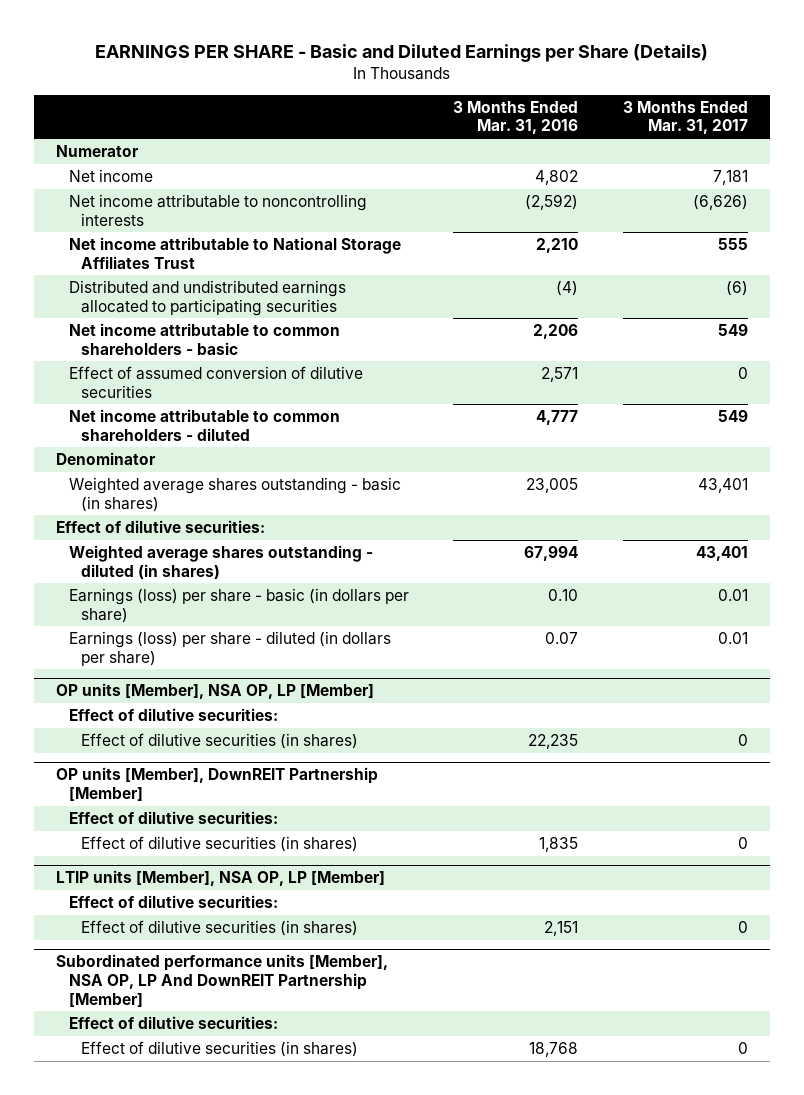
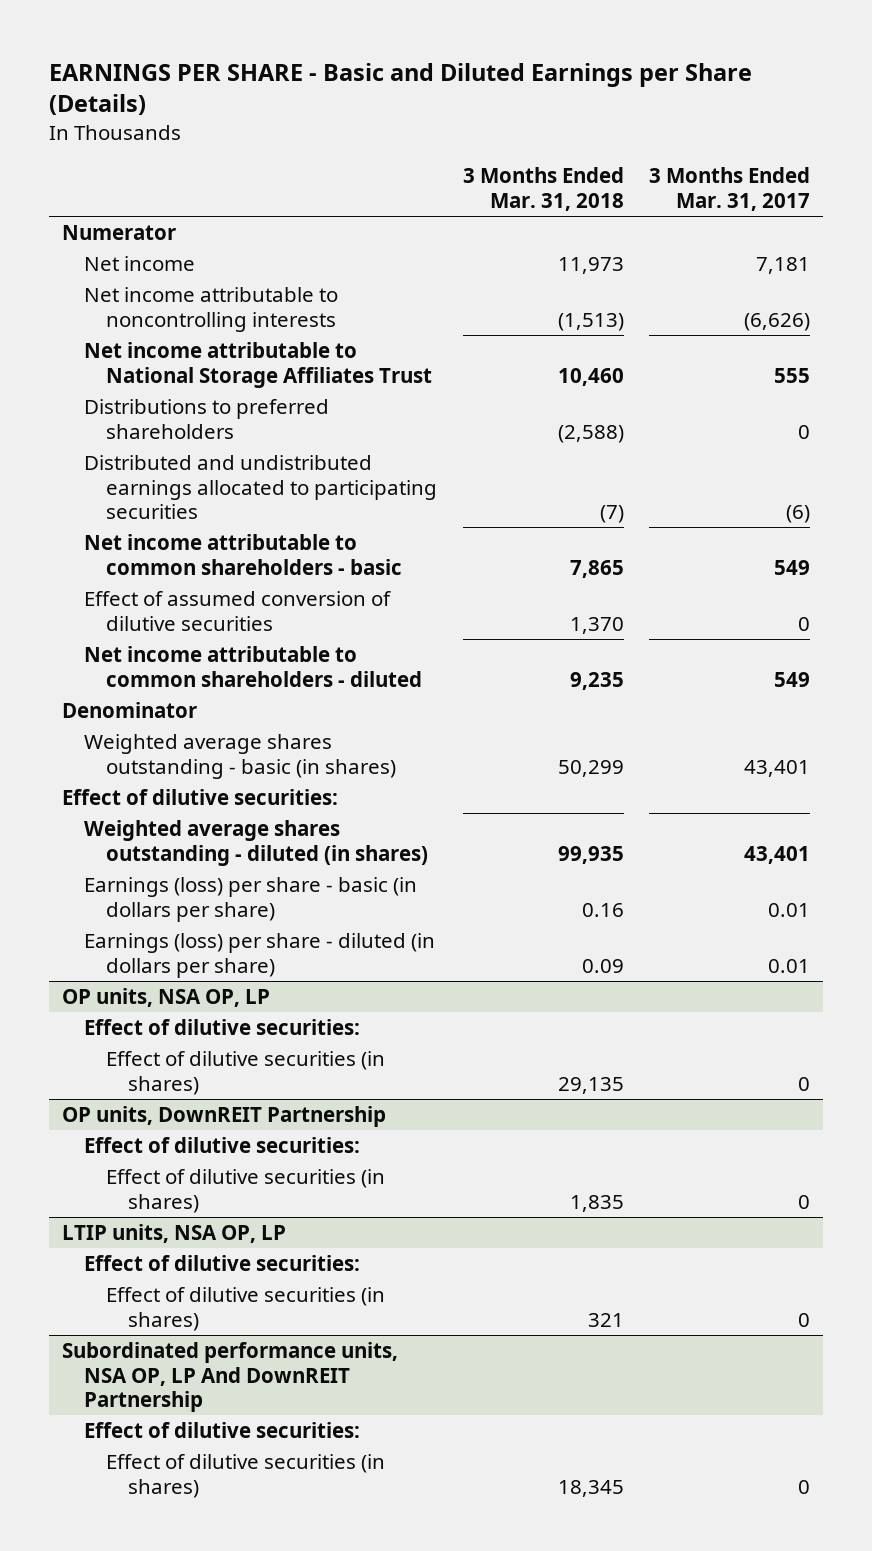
- | 3 Months Ended Mar. 31, 2016 | 3 Months Ended Mar. 31, 2017
+ | 3 Months Ended Mar. 31, 2018 | 3 Months Ended Mar. 31, 2017
+ Distributions to preferred shareholders | (2,588) | 0
- OP units [Member], NSA OP, LP [Member]
+ OP units, NSA OP, LP
- OP units [Member], DownREIT Partnership [Member]
+ OP units, DownREIT Partnership
- LTIP units [Member], NSA OP, LP [Member]
+ LTIP units, NSA OP, LP
- Subordinated performance units [Member], NSA OP, LP And DownREIT Partnership [Member]
+ Subordinated performance units, NSA OP, LP And DownREIT Partnership

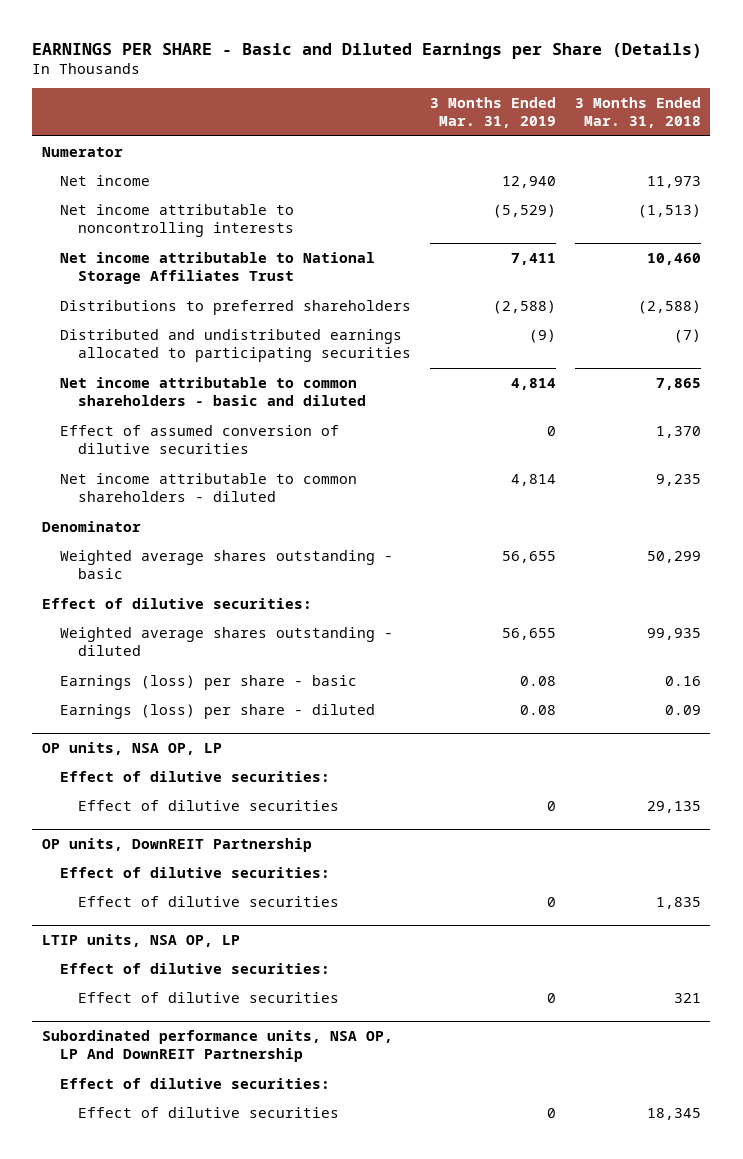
- | 3 Months Ended Mar. 31, 2018 | 3 Months Ended Mar. 31, 2017
+ | 3 Months Ended Mar. 31, 2019 | 3 Months Ended Mar. 31, 2018
- Net income attributable to common shareholders - basic | 7,865 | 549
+ Net income attributable to common shareholders - basic and diluted | 4,814 | 7,865
- Weighted average shares outstanding - basic (in shares) | 50,299 | 43,401
+ Weighted average shares outstanding - basic | 56,655 | 50,299
- Weighted average shares outstanding - diluted (in shares) | 99,935 | 43,401
- Earnings (loss) per share - basic (in dollars per share) | 0.16 | 0.01
- Earnings (loss) per share - diluted (in dollars per share) | 0.09 | 0.01
+ Weighted average shares outstanding - diluted | 56,655 | 99,935
+ Earnings (loss) per share - basic | 0.08 | 0.16
+ Earnings (loss) per share - diluted | 0.08 | 0.09
@ OP units, NSA OP, LP
- Effect of dilutive securities (in shares) | 29,135 | 0
+ Effect of dilutive securities | 0 | 29,135
@ OP units, DownREIT Partnership
- Effect of dilutive securities (in shares) | 1,835 | 0
+ Effect of dilutive securities | 0 | 1,835
@ LTIP units, NSA OP, LP
- Effect of dilutive securities (in shares) | 321 | 0
+ Effect of dilutive securities | 0 | 321
@ Subordinated performance units, NSA OP, LP And DownREIT Partnership
- Effect of dilutive securities (in shares) | 18,345 | 0
+ Effect of dilutive securities | 0 | 18,345

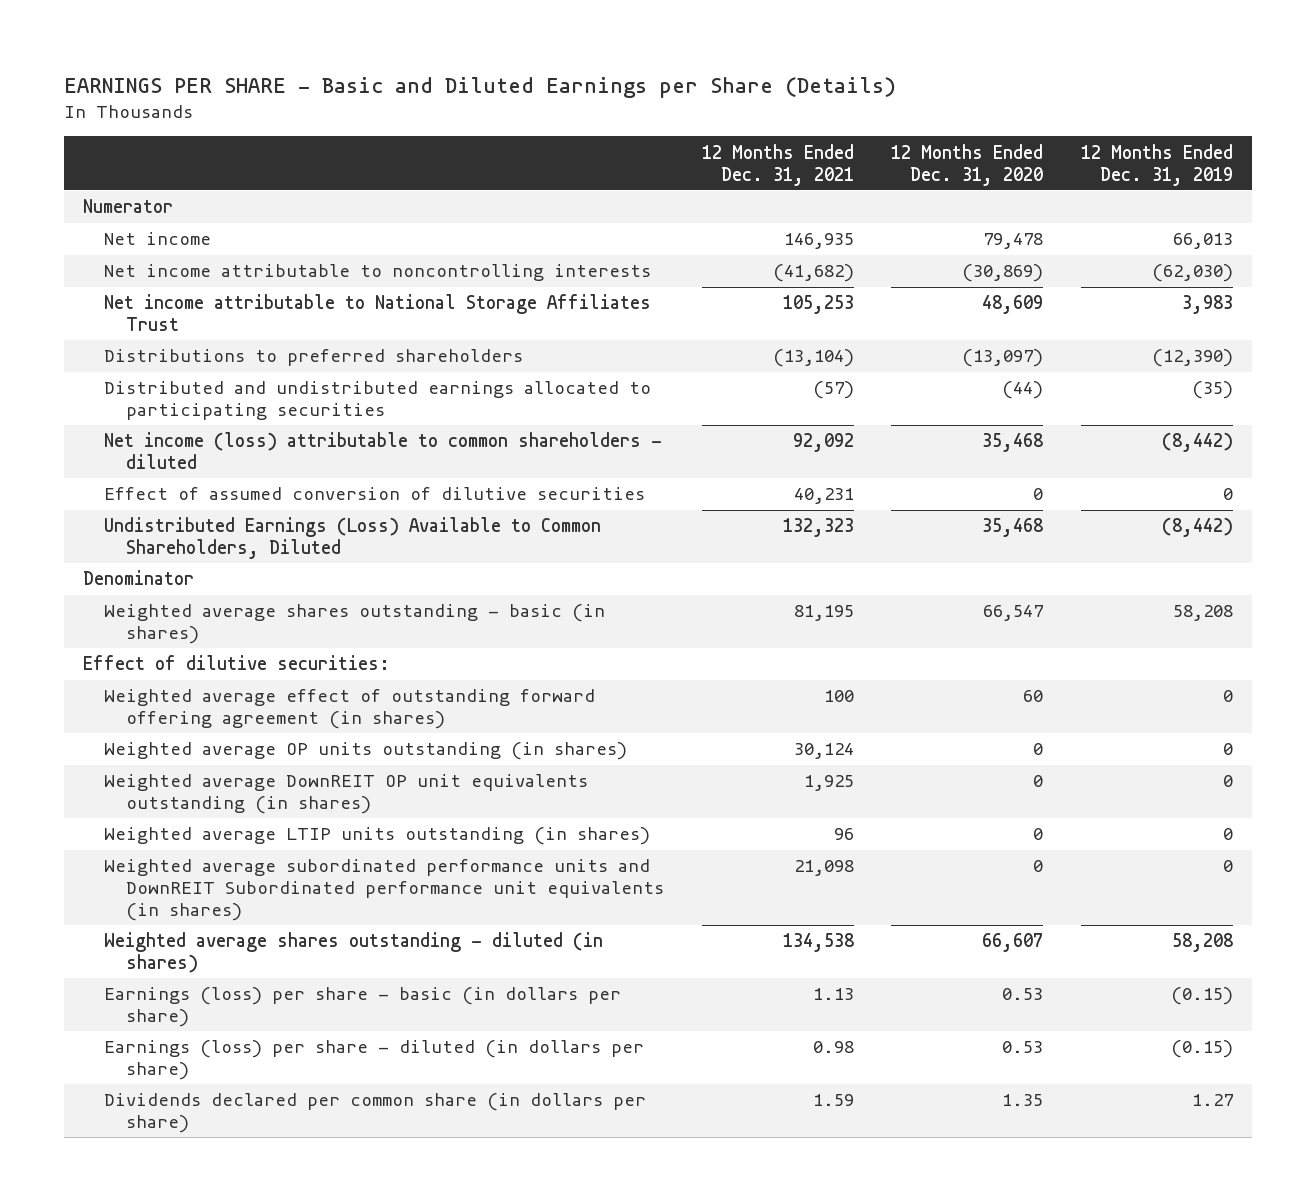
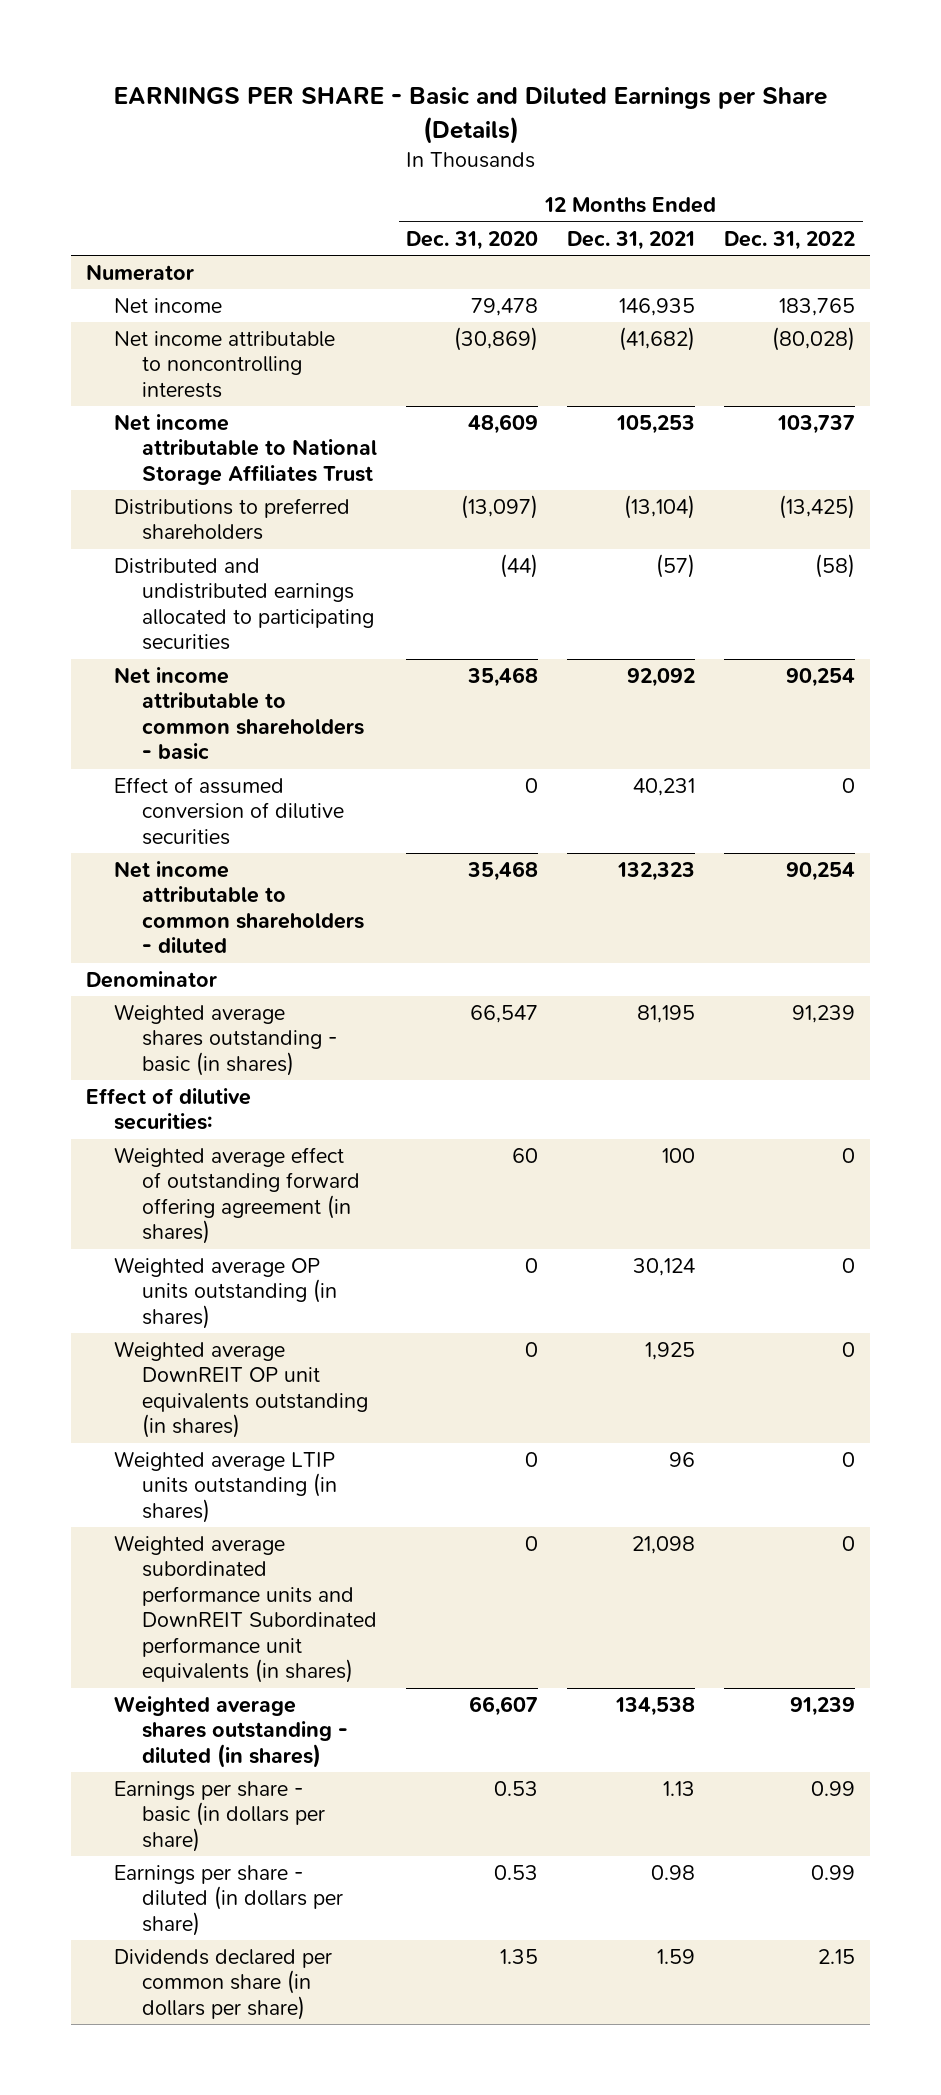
- | 12 Months Ended Dec. 31, 2021 | 12 Months Ended Dec. 31, 2020 | 12 Months Ended Dec. 31, 2019
+ | 12 Months Ended Dec. 31, 2020 | 12 Months Ended Dec. 31, 2021 | 12 Months Ended Dec. 31, 2022
- Net income (loss) attributable to common shareholders - diluted | 92,092 | 35,468 | (8,442)
+ Net income attributable to common shareholders - basic | 35,468 | 92,092 | 90,254
- Undistributed Earnings (Loss) Available to Common Shareholders, Diluted | 132,323 | 35,468 | (8,442)
+ Net income attributable to common shareholders - diluted | 35,468 | 132,323 | 90,254
- Earnings (loss) per share - basic (in dollars per share) | 1.13 | 0.53 | (0.15)
- Earnings (loss) per share - diluted (in dollars per share) | 0.98 | 0.53 | (0.15)
+ Earnings per share - basic (in dollars per share) | 0.53 | 1.13 | 0.99
+ Earnings per share - diluted (in dollars per share) | 0.53 | 0.98 | 0.99

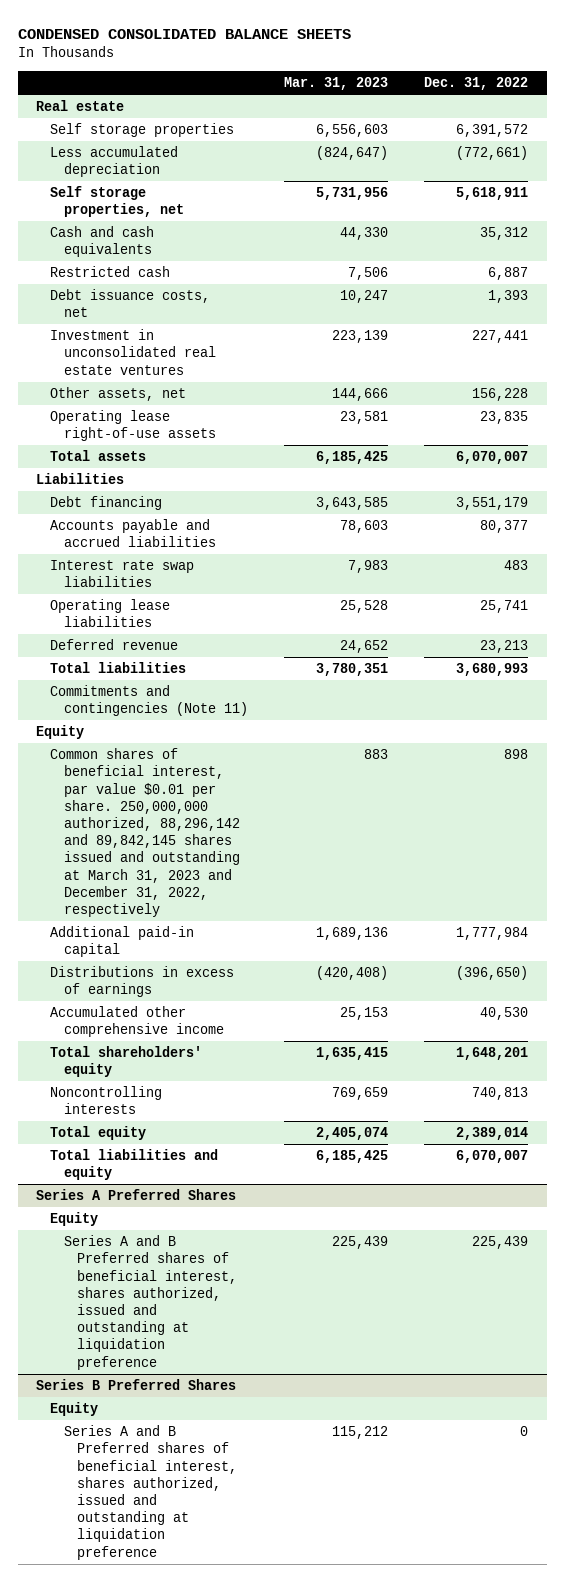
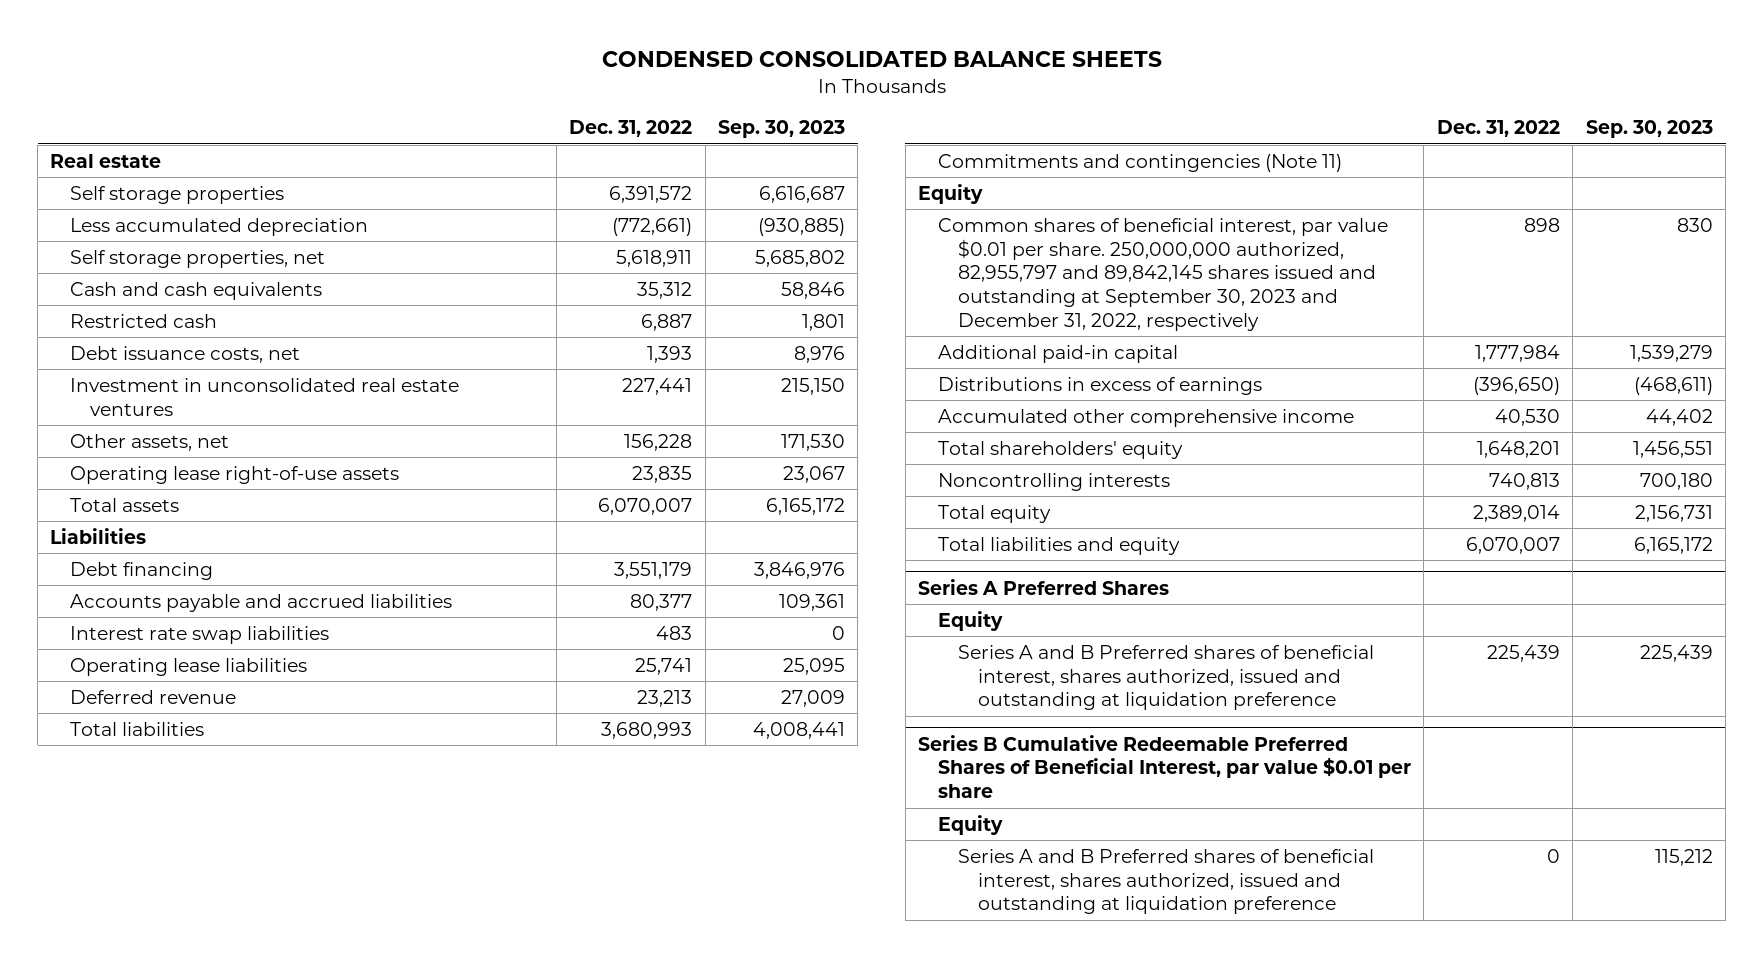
- | Mar. 31, 2023 | Dec. 31, 2022
+ | Dec. 31, 2022 | Sep. 30, 2023
- Common shares of beneficial interest, par value $0.01 per share. 250,000,000 authorized, 88,296,142 and 89,842,145 shares issued and outstanding at March 31, 2023 and December 31, 2022, respectively | 883 | 898
+ Common shares of beneficial interest, par value $0.01 per share. 250,000,000 authorized, 82,955,797 and 89,842,145 shares issued and outstanding at September 30, 2023 and December 31, 2022, respectively | 898 | 830
- Series B Preferred Shares
+ Series B Cumulative Redeemable Preferred Shares of Beneficial Interest, par value $0.01 per share

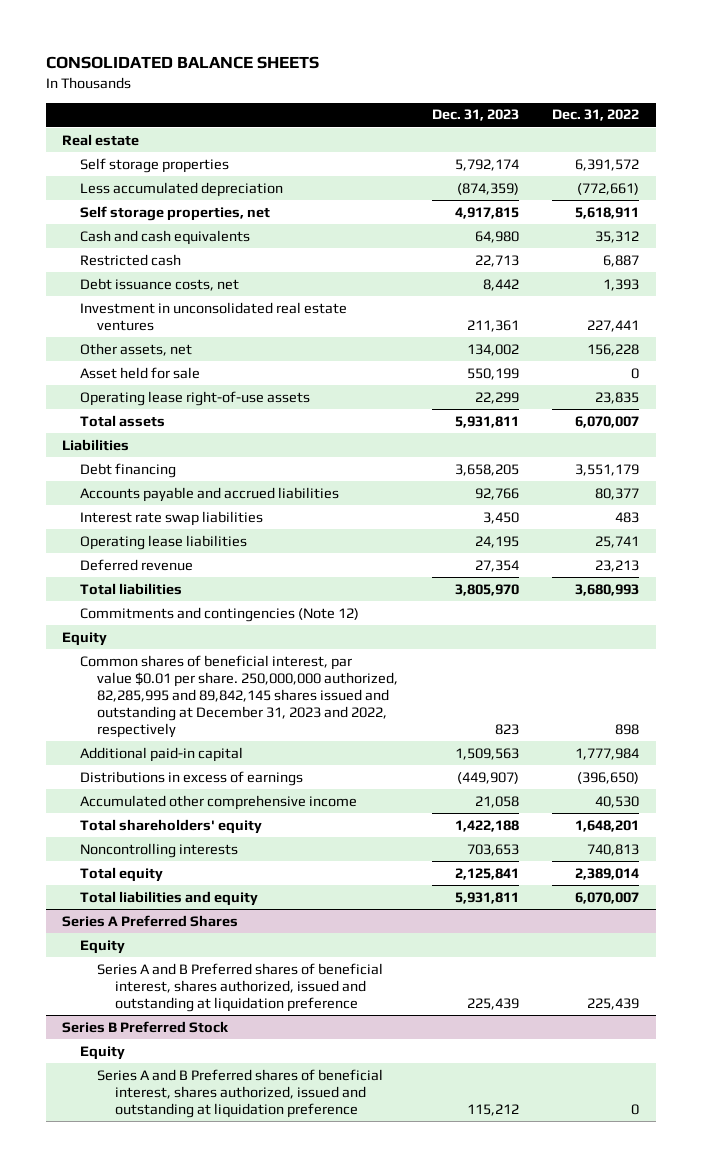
- CONDENSED CONSOLIDATED BALANCE SHEETS
+ CONSOLIDATED BALANCE SHEETS
- | Dec. 31, 2022 | Sep. 30, 2023
+ | Dec. 31, 2023 | Dec. 31, 2022
+ Asset held for sale | 550,199 | 0
- Commitments and contingencies (Note 11)
+ Commitments and contingencies (Note 12)
- Common shares of beneficial interest, par value $0.01 per share. 250,000,000 authorized, 82,955,797 and 89,842,145 shares issued and outstanding at September 30, 2023 and December 31, 2022, respectively | 898 | 830
+ Common shares of beneficial interest, par value $0.01 per share. 250,000,000 authorized, 82,285,995 and 89,842,145 shares issued and outstanding at December 31, 2023 and 2022, respectively | 823 | 898
- Series B Cumulative Redeemable Preferred Shares of Beneficial Interest, par value $0.01 per share
+ Series B Preferred Stock

